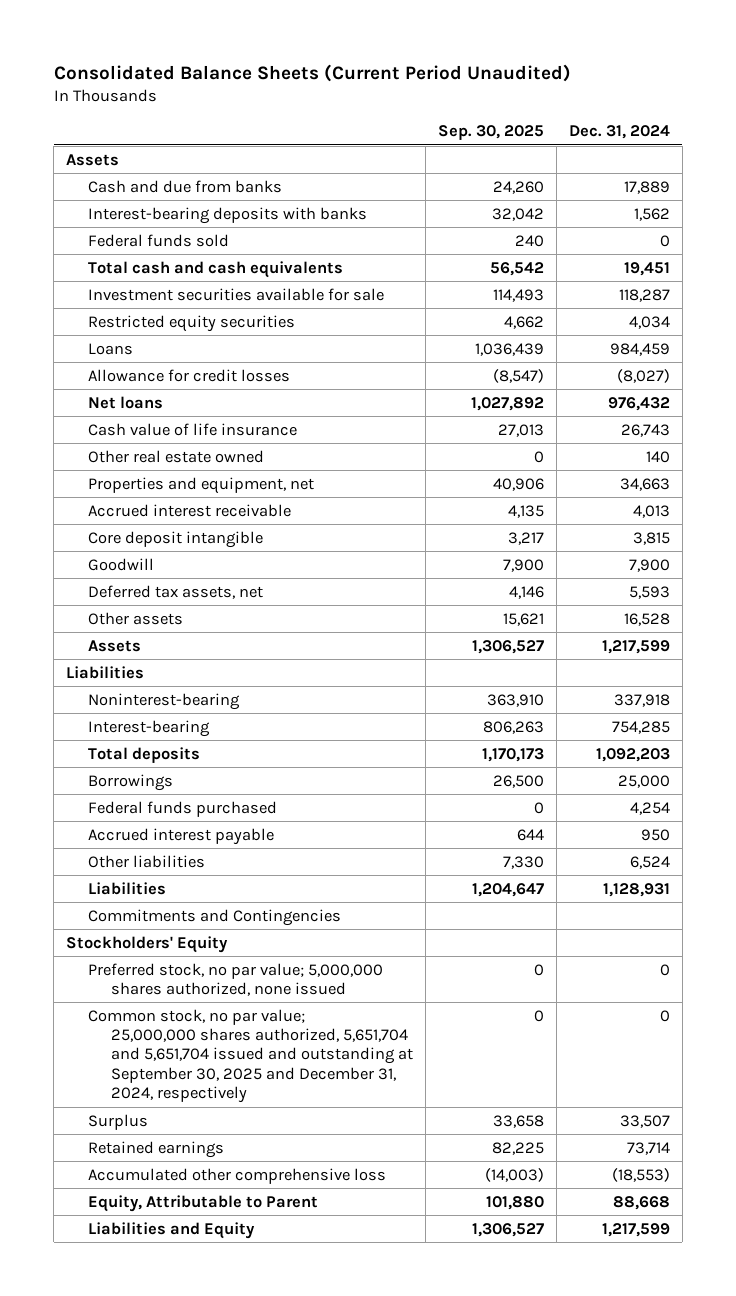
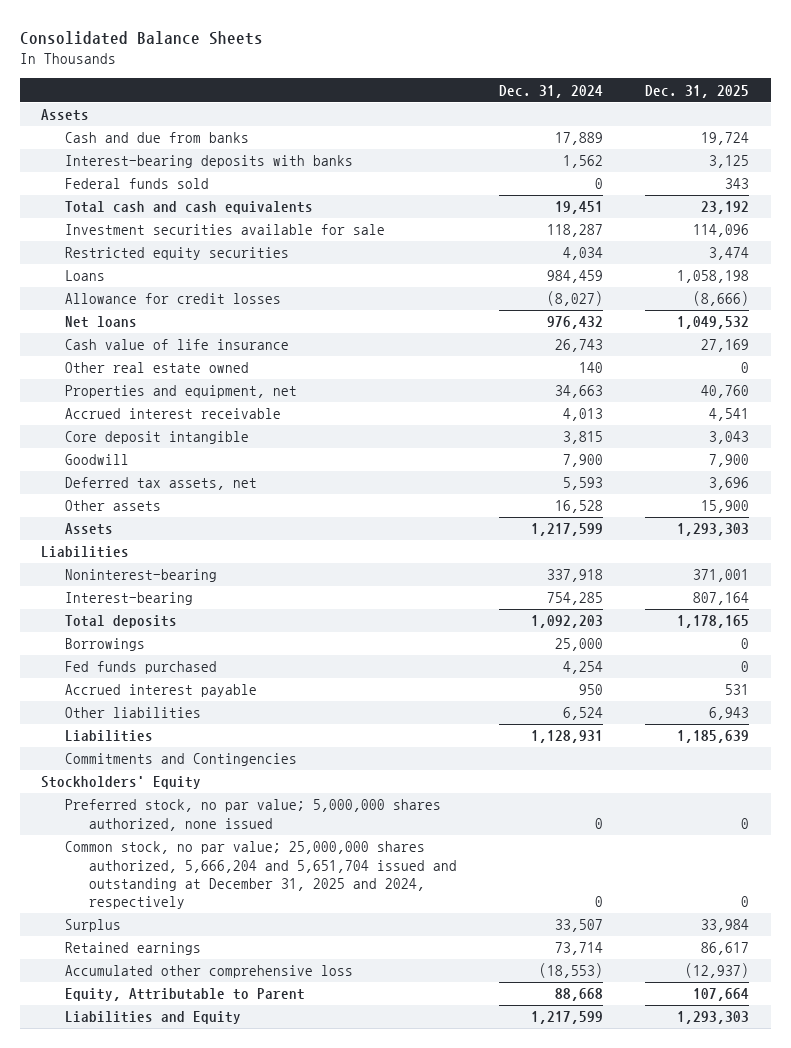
- Consolidated Balance Sheets (Current Period Unaudited)
+ Consolidated Balance Sheets
- | Sep. 30, 2025 | Dec. 31, 2024
+ | Dec. 31, 2024 | Dec. 31, 2025
- Federal funds purchased | 0 | 4,254
+ Fed funds purchased | 4,254 | 0
- Common stock, no par value; 25,000,000 shares authorized, 5,651,704 and 5,651,704 issued and outstanding at September 30, 2025 and December 31, 2024, respectively | 0 | 0
+ Common stock, no par value; 25,000,000 shares authorized, 5,666,204 and 5,651,704 issued and outstanding at December 31, 2025 and 2024, respectively | 0 | 0

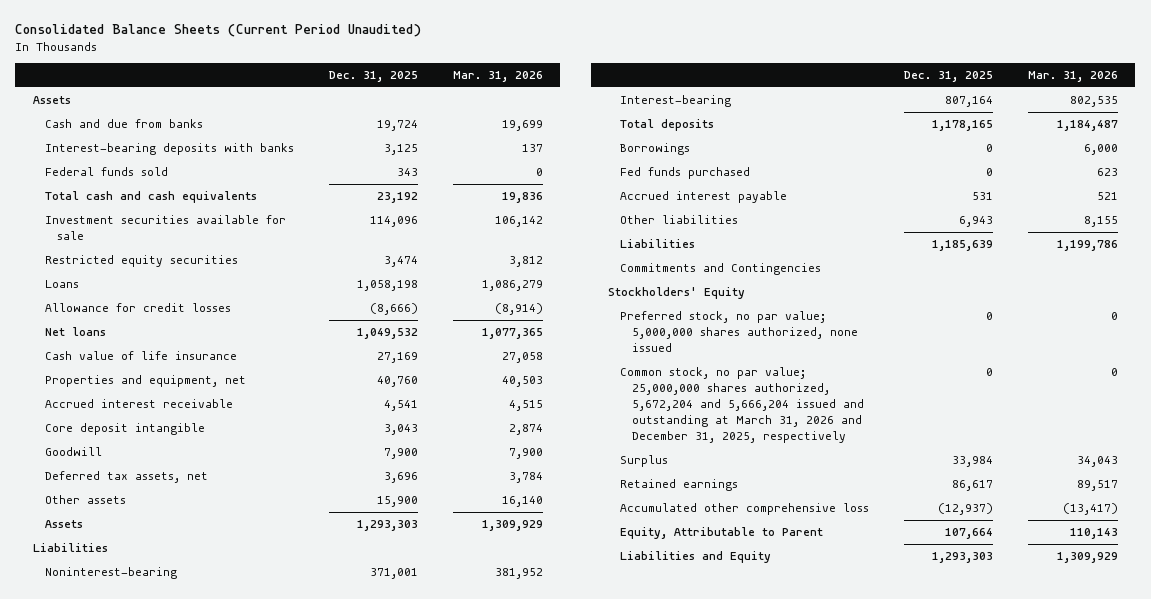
- Consolidated Balance Sheets
+ Consolidated Balance Sheets (Current Period Unaudited)
- | Dec. 31, 2024 | Dec. 31, 2025
+ | Dec. 31, 2025 | Mar. 31, 2026
- Other real estate owned | 140 | 0
- Common stock, no par value; 25,000,000 shares authorized, 5,666,204 and 5,651,704 issued and outstanding at December 31, 2025 and 2024, respectively | 0 | 0
+ Common stock, no par value; 25,000,000 shares authorized, 5,672,204 and 5,666,204 issued and outstanding at March 31, 2026 and December 31, 2025, respectively | 0 | 0

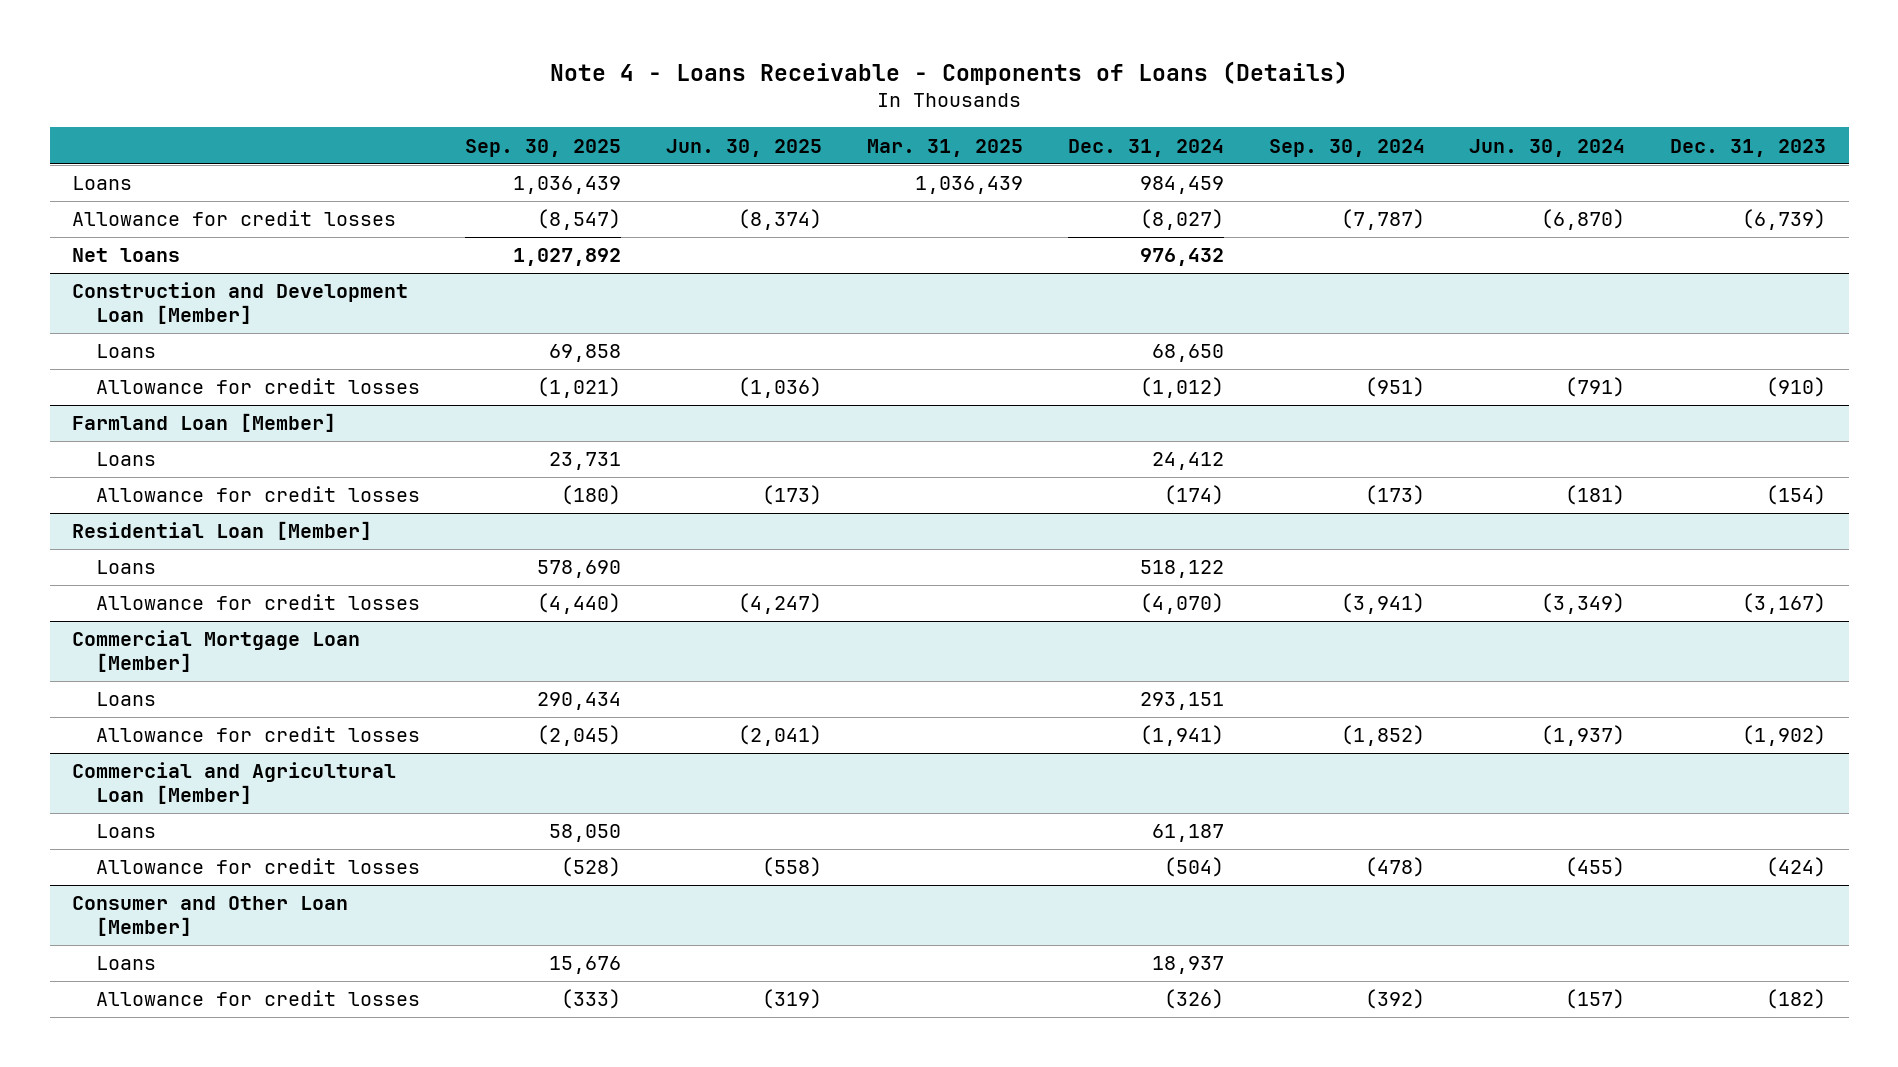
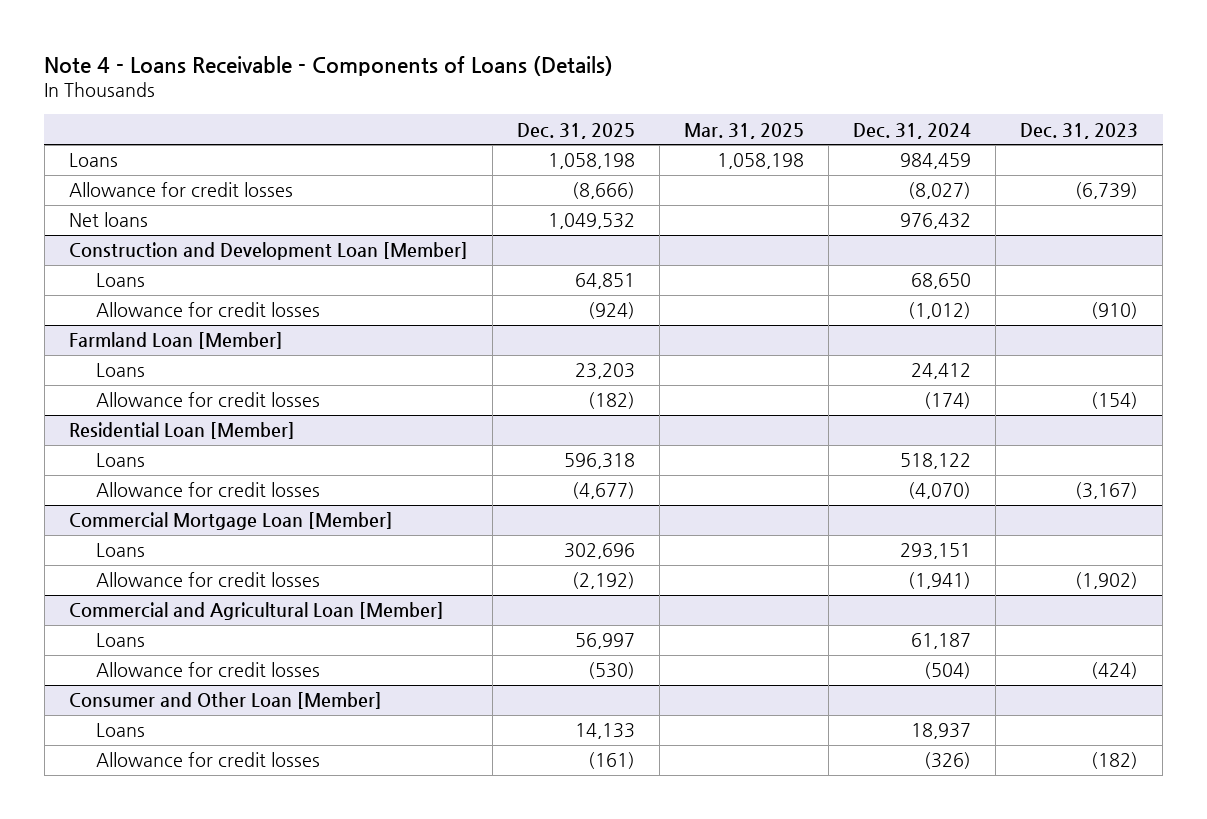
- | Sep. 30, 2025 | Jun. 30, 2025 | Mar. 31, 2025 | Dec. 31, 2024 | Sep. 30, 2024 | Jun. 30, 2024 | Dec. 31, 2023
+ | Dec. 31, 2025 | Mar. 31, 2025 | Dec. 31, 2024 | Dec. 31, 2023
- Loans | 1,036,439 | | 1,036,439 | 984,459 | | |
+ Loans | 1,058,198 | 1,058,198 | 984,459 |

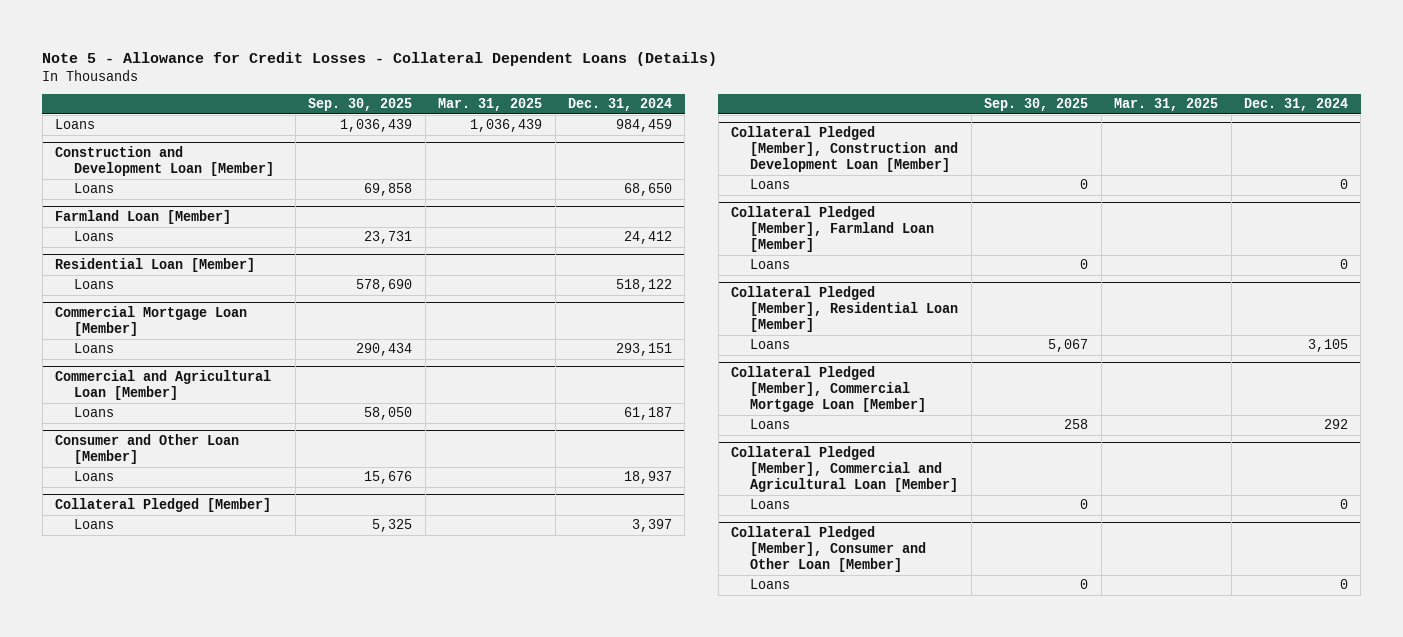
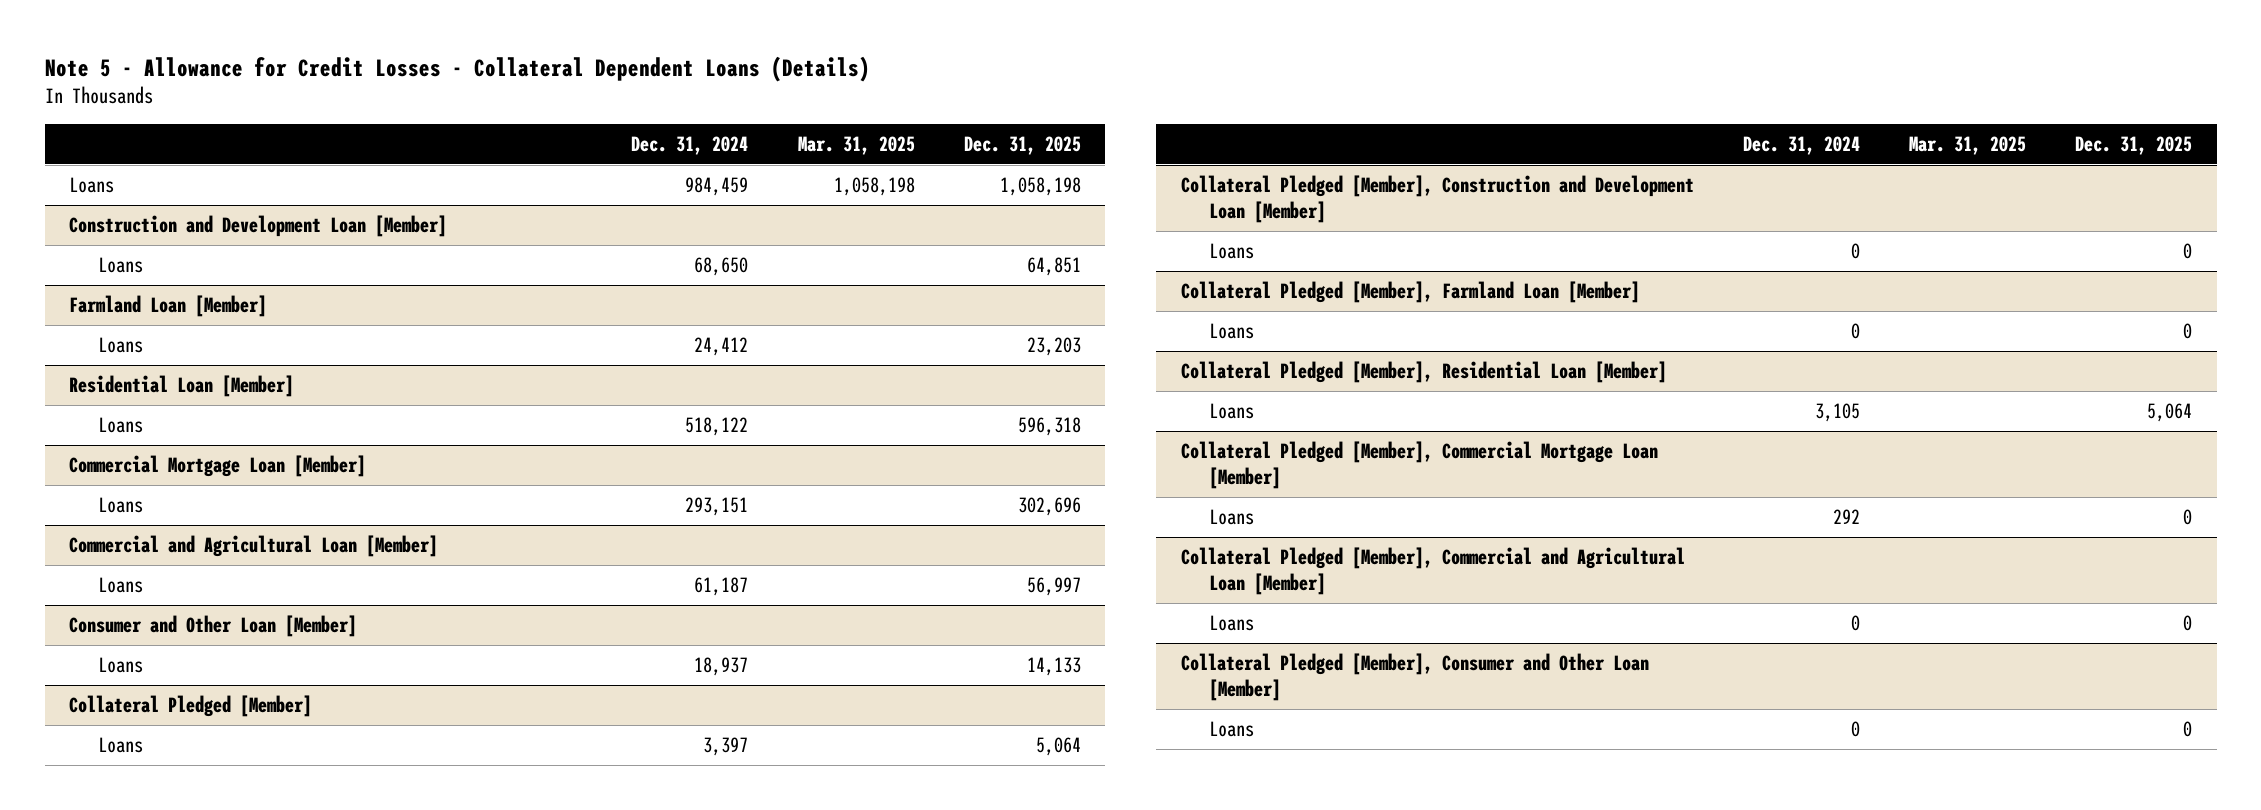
- | Sep. 30, 2025 | Mar. 31, 2025 | Dec. 31, 2024
+ | Dec. 31, 2024 | Mar. 31, 2025 | Dec. 31, 2025
- Loans | 1,036,439 | 1,036,439 | 984,459
+ Loans | 984,459 | 1,058,198 | 1,058,198

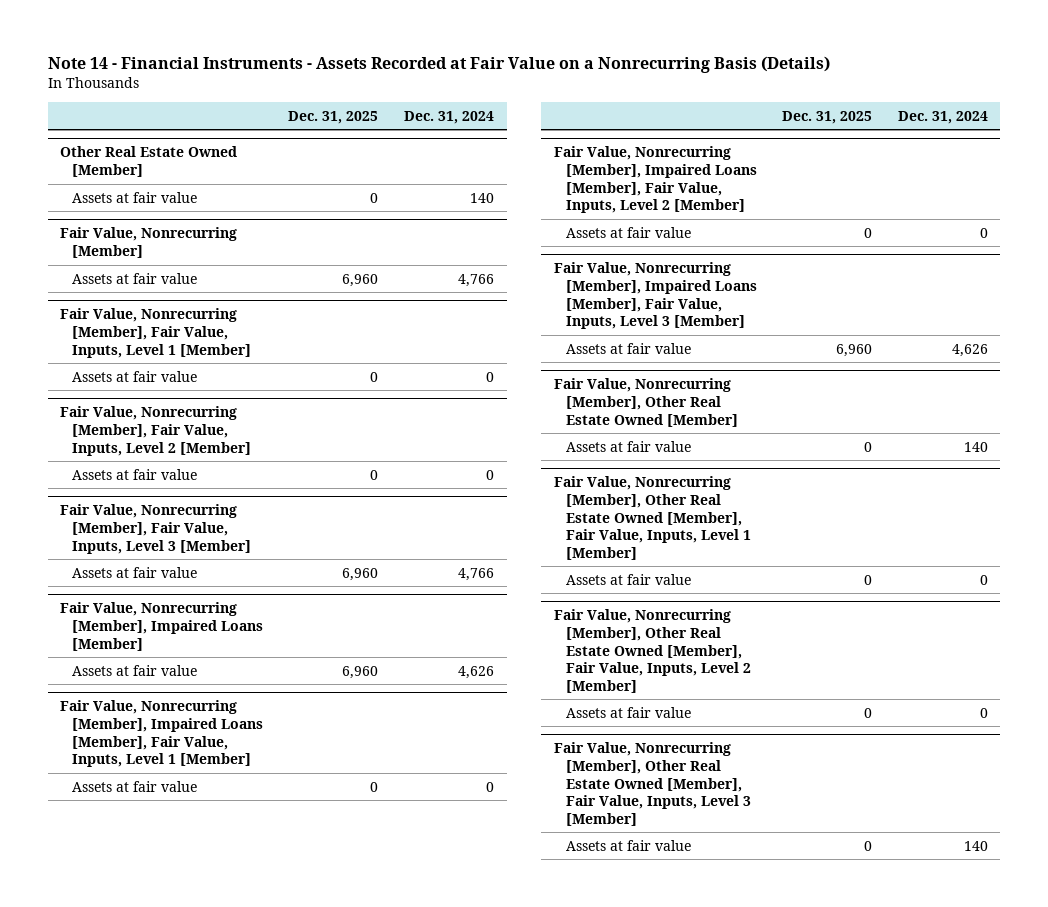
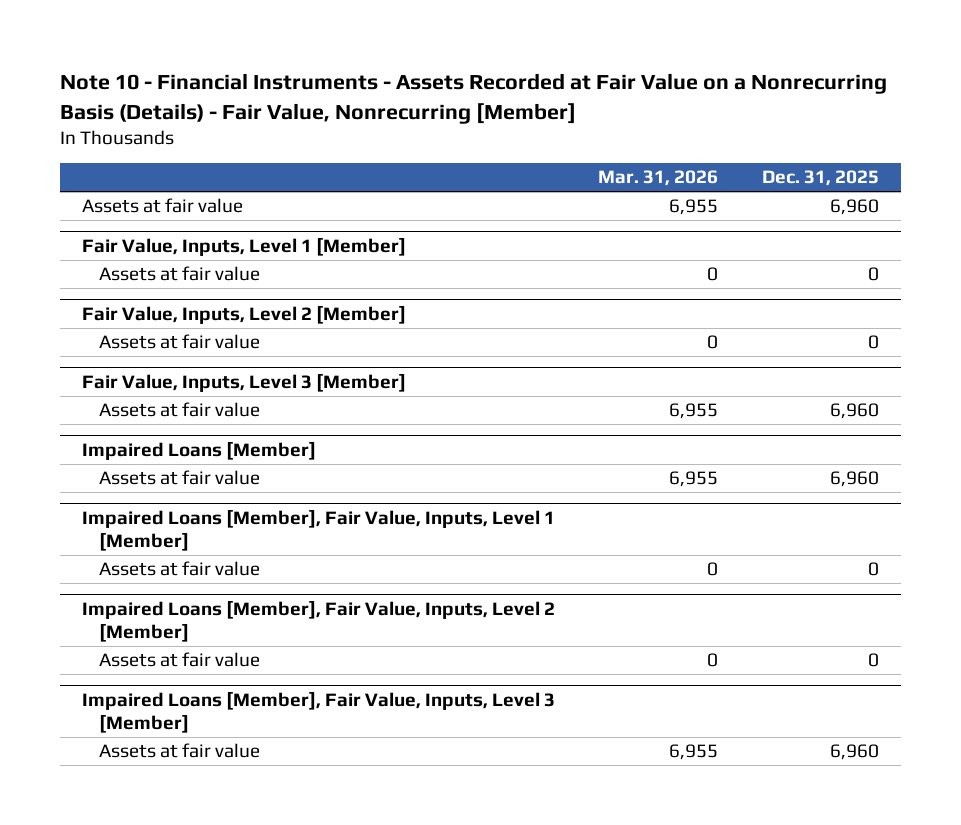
- Note 14 - Financial Instruments - Assets Recorded at Fair Value on a Nonrecurring Basis (Details)
+ Note 10 - Financial Instruments - Assets Recorded at Fair Value on a Nonrecurring Basis (Details) - Fair Value, Nonrecurring [Member]
- | Dec. 31, 2025 | Dec. 31, 2024
+ | Mar. 31, 2026 | Dec. 31, 2025
- Other Real Estate Owned [Member]
- Assets at fair value | 0 | 140
- Fair Value, Nonrecurring [Member]
- Fair Value, Nonrecurring [Member], Fair Value, Inputs, Level 1 [Member]
+ Fair Value, Inputs, Level 1 [Member]
- Fair Value, Nonrecurring [Member], Fair Value, Inputs, Level 2 [Member]
+ Fair Value, Inputs, Level 2 [Member]
- Fair Value, Nonrecurring [Member], Fair Value, Inputs, Level 3 [Member]
+ Fair Value, Inputs, Level 3 [Member]
- Fair Value, Nonrecurring [Member], Impaired Loans [Member]
+ Impaired Loans [Member]
- Fair Value, Nonrecurring [Member], Impaired Loans [Member], Fair Value, Inputs, Level 1 [Member]
+ Impaired Loans [Member], Fair Value, Inputs, Level 1 [Member]
- Fair Value, Nonrecurring [Member], Impaired Loans [Member], Fair Value, Inputs, Level 2 [Member]
+ Impaired Loans [Member], Fair Value, Inputs, Level 2 [Member]
- Fair Value, Nonrecurring [Member], Impaired Loans [Member], Fair Value, Inputs, Level 3 [Member]
+ Impaired Loans [Member], Fair Value, Inputs, Level 3 [Member]
- Fair Value, Nonrecurring [Member], Other Real Estate Owned [Member]
- Assets at fair value | 0 | 140
- Fair Value, Nonrecurring [Member], Other Real Estate Owned [Member], Fair Value, Inputs, Level 1 [Member]
- Assets at fair value | 0 | 0
- Fair Value, Nonrecurring [Member], Other Real Estate Owned [Member], Fair Value, Inputs, Level 2 [Member]
- Assets at fair value | 0 | 0
- Fair Value, Nonrecurring [Member], Other Real Estate Owned [Member], Fair Value, Inputs, Level 3 [Member]
- Assets at fair value | 0 | 140

